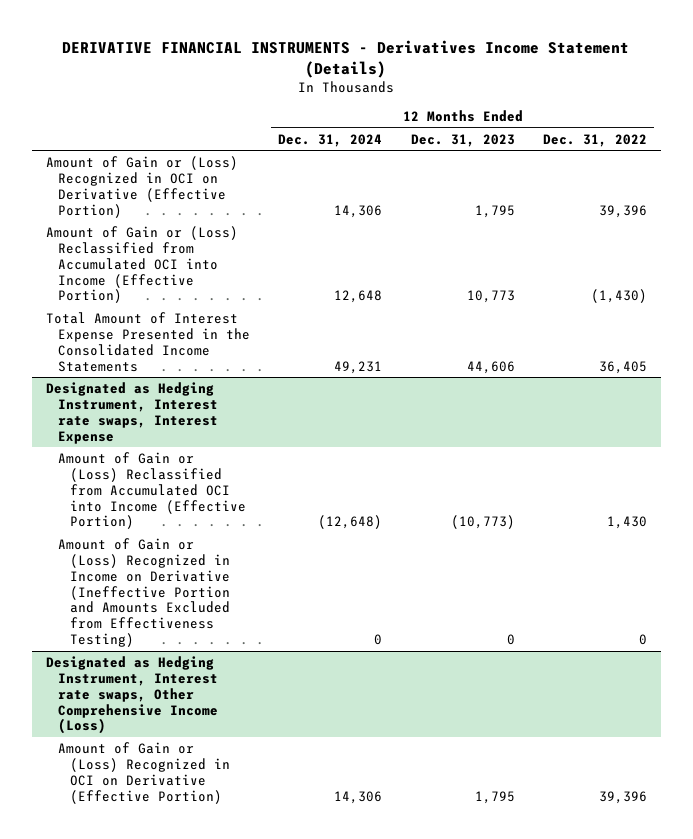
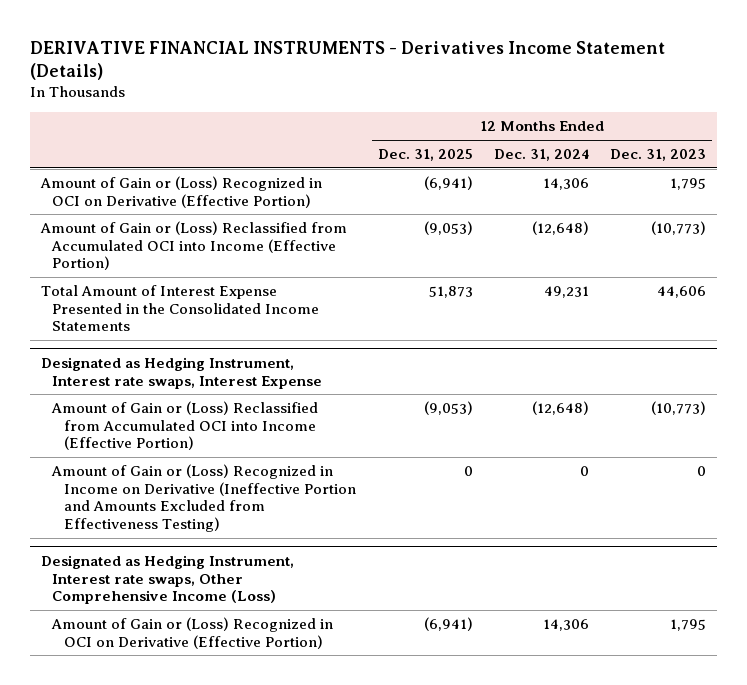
- | 12 Months Ended Dec. 31, 2024 | 12 Months Ended Dec. 31, 2023 | 12 Months Ended Dec. 31, 2022
+ | 12 Months Ended Dec. 31, 2025 | 12 Months Ended Dec. 31, 2024 | 12 Months Ended Dec. 31, 2023
- Amount of Gain or (Loss) Reclassified from Accumulated OCI into Income (Effective Portion) | 12,648 | 10,773 | (1,430)
+ Amount of Gain or (Loss) Reclassified from Accumulated OCI into Income (Effective Portion) | (9,053) | (12,648) | (10,773)

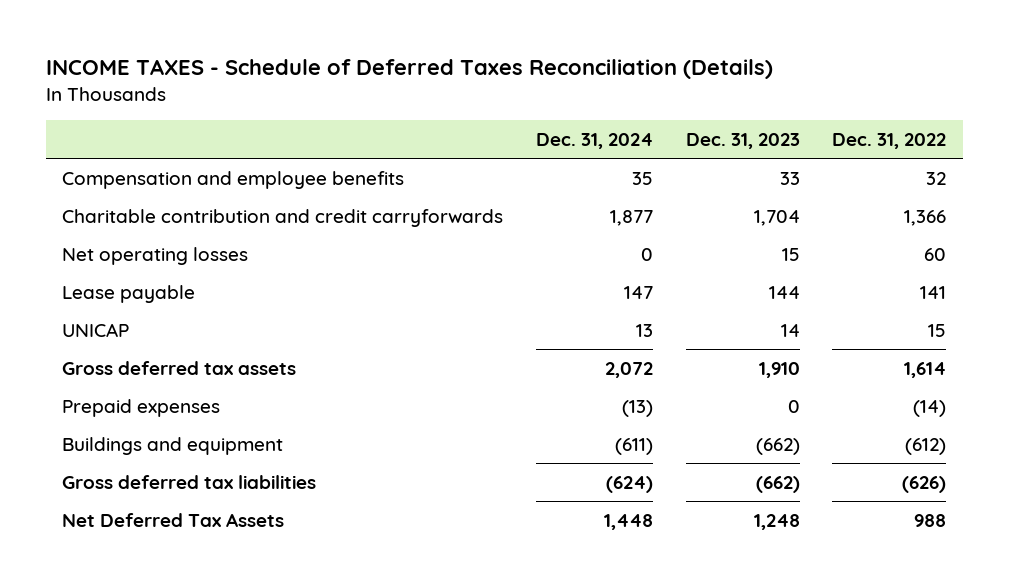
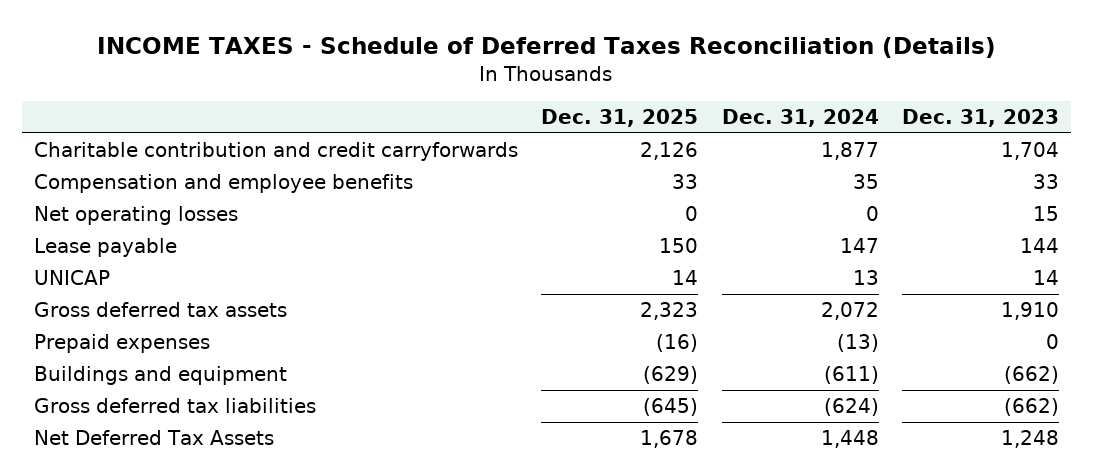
- | Dec. 31, 2024 | Dec. 31, 2023 | Dec. 31, 2022
+ | Dec. 31, 2025 | Dec. 31, 2024 | Dec. 31, 2023
moved down: Compensation and employee benefits | 33 | 35 | 33

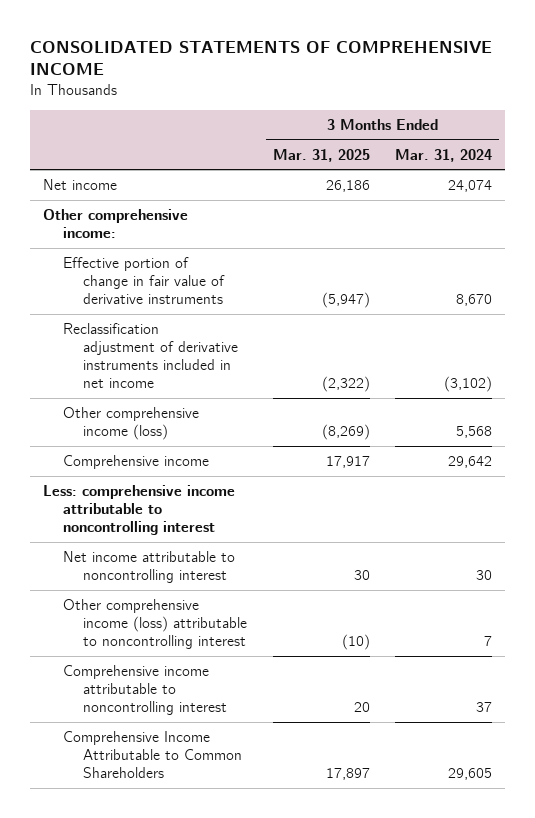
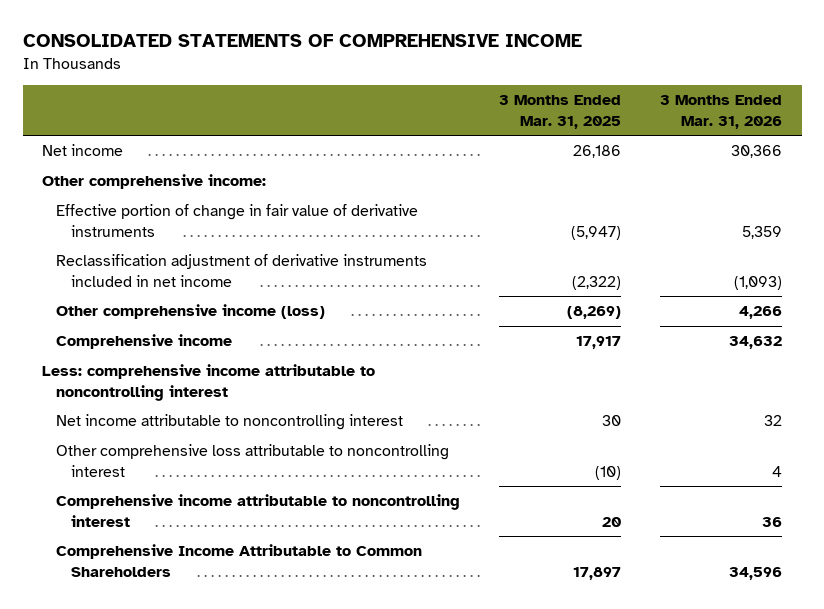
- | 3 Months Ended Mar. 31, 2025 | 3 Months Ended Mar. 31, 2024
+ | 3 Months Ended Mar. 31, 2025 | 3 Months Ended Mar. 31, 2026
- Other comprehensive income (loss) attributable to noncontrolling interest | (10) | 7
+ Other comprehensive loss attributable to noncontrolling interest | (10) | 4

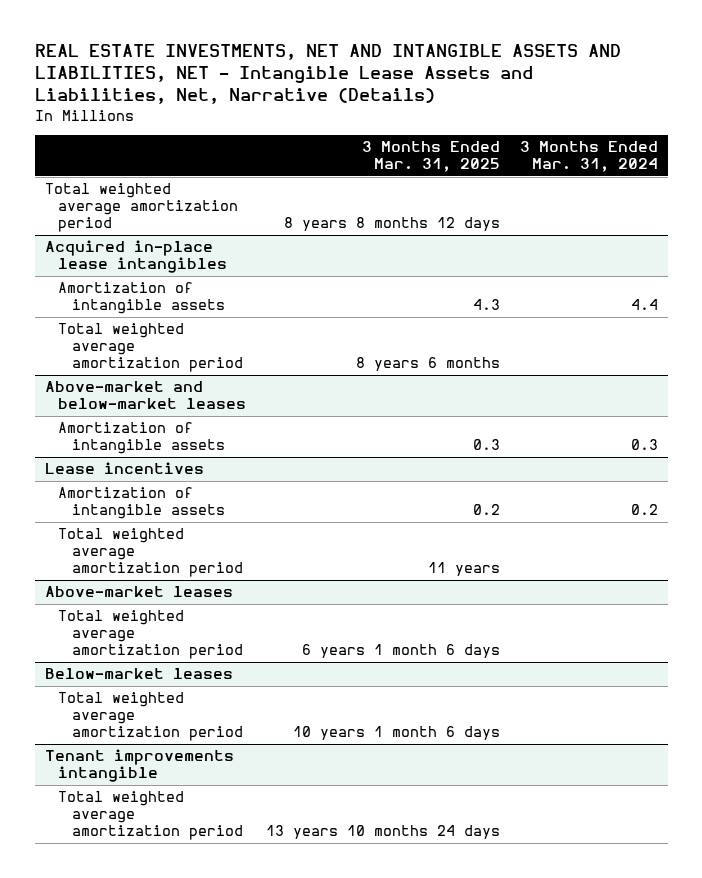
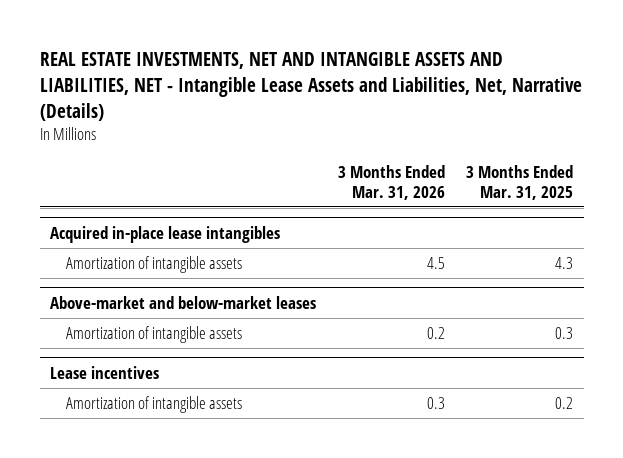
- | 3 Months Ended Mar. 31, 2025 | 3 Months Ended Mar. 31, 2024
+ | 3 Months Ended Mar. 31, 2026 | 3 Months Ended Mar. 31, 2025
- Total weighted average amortization period | 8 years 8 months 12 days |
@ Acquired in-place lease intangibles
- Total weighted average amortization period | 8 years 6 months |
@ Lease incentives
- Total weighted average amortization period | 11 years |
- Above-market leases
- Total weighted average amortization period | 6 years 1 month 6 days |
- Below-market leases
- Total weighted average amortization period | 10 years 1 month 6 days |
- Tenant improvements intangible
- Total weighted average amortization period | 13 years 10 months 24 days |

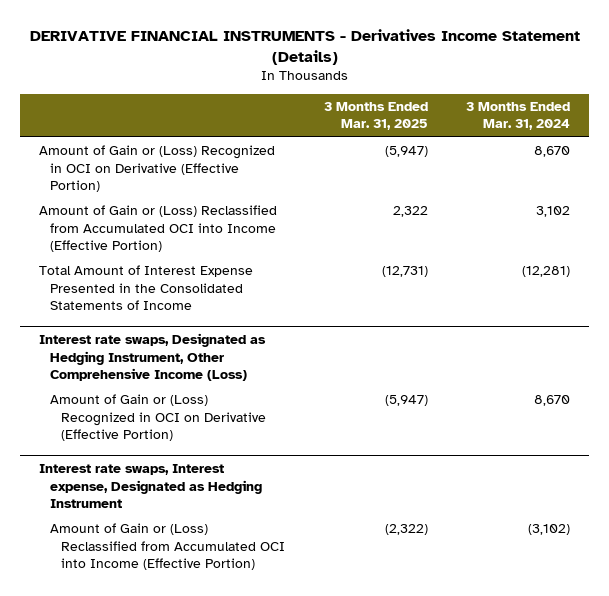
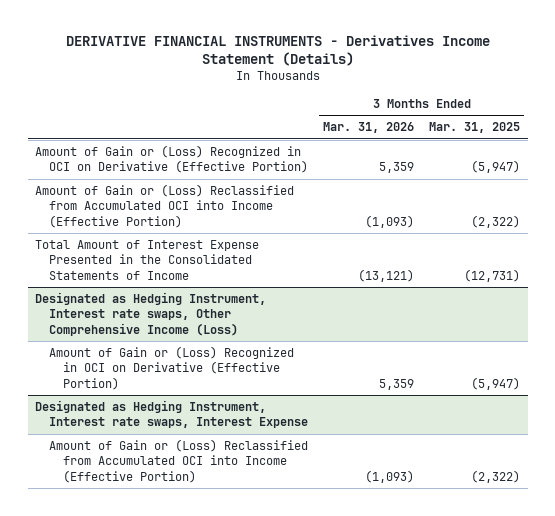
- | 3 Months Ended Mar. 31, 2025 | 3 Months Ended Mar. 31, 2024
+ | 3 Months Ended Mar. 31, 2026 | 3 Months Ended Mar. 31, 2025
- Amount of Gain or (Loss) Reclassified from Accumulated OCI into Income (Effective Portion) | 2,322 | 3,102
+ Amount of Gain or (Loss) Reclassified from Accumulated OCI into Income (Effective Portion) | (1,093) | (2,322)
- Interest rate swaps, Designated as Hedging Instrument, Other Comprehensive Income (Loss)
+ Designated as Hedging Instrument, Interest rate swaps, Other Comprehensive Income (Loss)
- Interest rate swaps, Interest expense, Designated as Hedging Instrument
+ Designated as Hedging Instrument, Interest rate swaps, Interest Expense

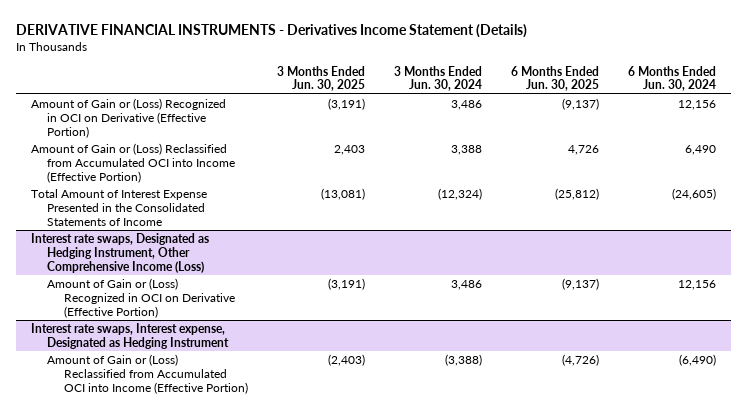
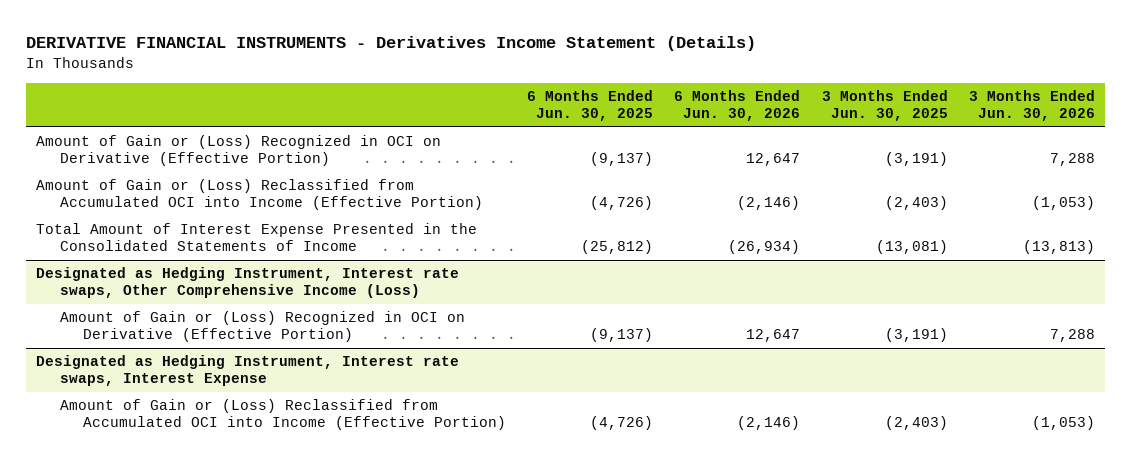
- | 3 Months Ended Jun. 30, 2025 | 3 Months Ended Jun. 30, 2024 | 6 Months Ended Jun. 30, 2025 | 6 Months Ended Jun. 30, 2024
+ | 6 Months Ended Jun. 30, 2025 | 6 Months Ended Jun. 30, 2026 | 3 Months Ended Jun. 30, 2025 | 3 Months Ended Jun. 30, 2026
- Amount of Gain or (Loss) Reclassified from Accumulated OCI into Income (Effective Portion) | 2,403 | 3,388 | 4,726 | 6,490
+ Amount of Gain or (Loss) Reclassified from Accumulated OCI into Income (Effective Portion) | (4,726) | (2,146) | (2,403) | (1,053)
- Interest rate swaps, Designated as Hedging Instrument, Other Comprehensive Income (Loss)
+ Designated as Hedging Instrument, Interest rate swaps, Other Comprehensive Income (Loss)
- Interest rate swaps, Interest expense, Designated as Hedging Instrument
+ Designated as Hedging Instrument, Interest rate swaps, Interest Expense

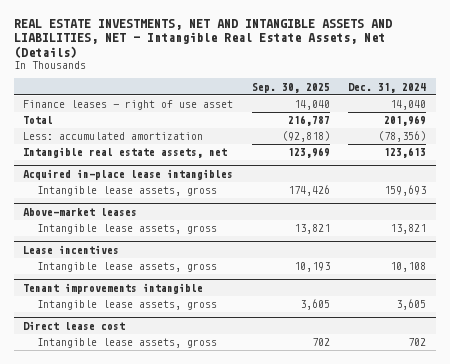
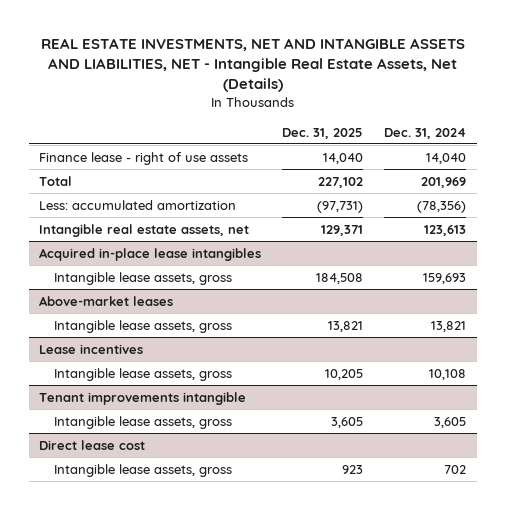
- | Sep. 30, 2025 | Dec. 31, 2024
+ | Dec. 31, 2025 | Dec. 31, 2024
- Finance leases - right of use asset | 14,040 | 14,040
+ Finance lease - right of use assets | 14,040 | 14,040

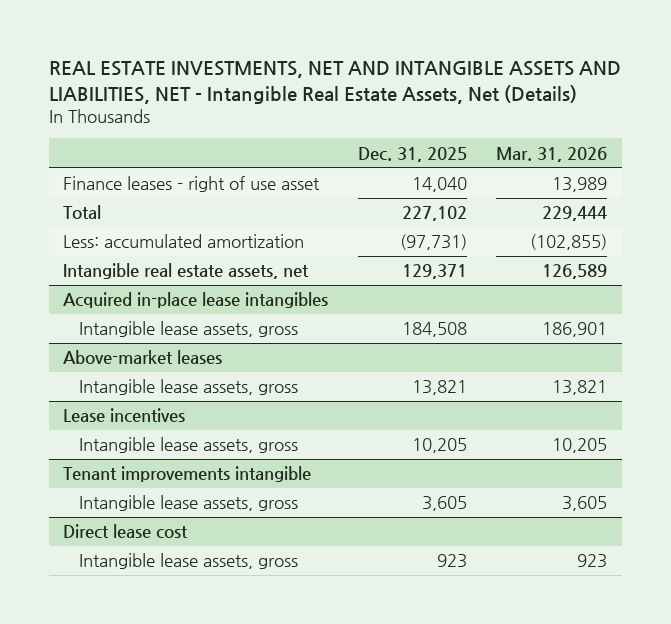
- | Dec. 31, 2025 | Dec. 31, 2024
+ | Dec. 31, 2025 | Mar. 31, 2026
- Finance lease - right of use assets | 14,040 | 14,040
+ Finance leases - right of use asset | 14,040 | 13,989

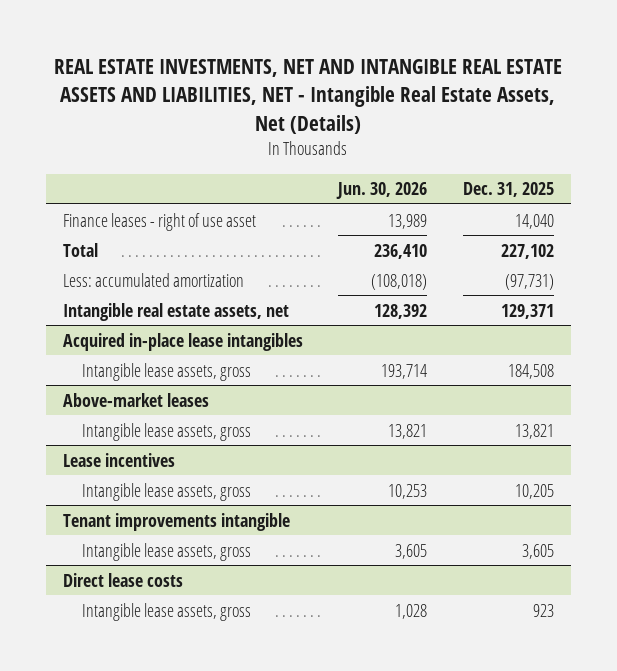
- REAL ESTATE INVESTMENTS, NET AND INTANGIBLE ASSETS AND LIABILITIES, NET - Intangible Real Estate Assets, Net (Details)
+ REAL ESTATE INVESTMENTS, NET AND INTANGIBLE REAL ESTATE ASSETS AND LIABILITIES, NET - Intangible Real Estate Assets, Net (Details)
- | Dec. 31, 2025 | Mar. 31, 2026
+ | Jun. 30, 2026 | Dec. 31, 2025
- Direct lease cost
+ Direct lease costs

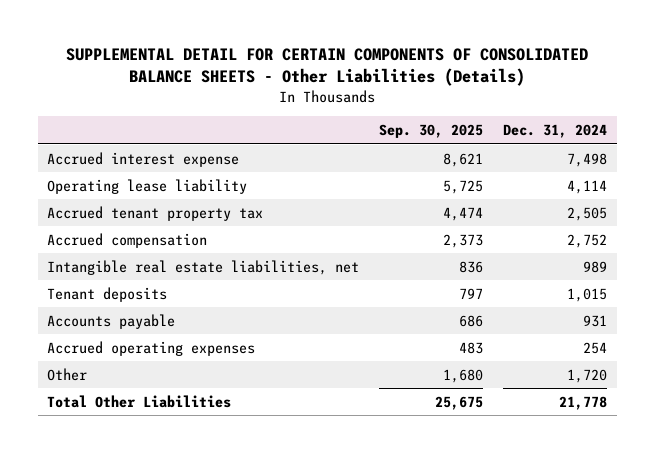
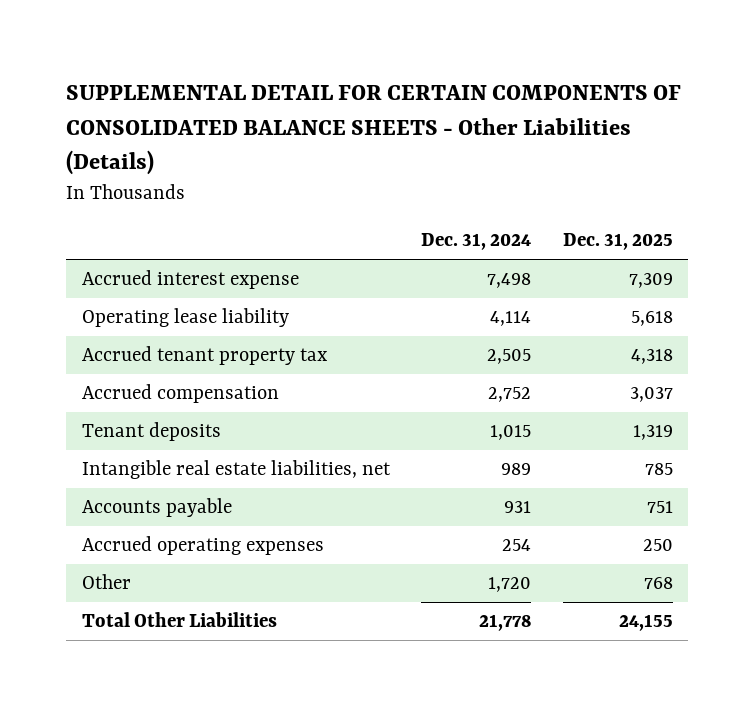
- | Sep. 30, 2025 | Dec. 31, 2024
+ | Dec. 31, 2024 | Dec. 31, 2025
moved down: Intangible real estate liabilities, net | 989 | 785

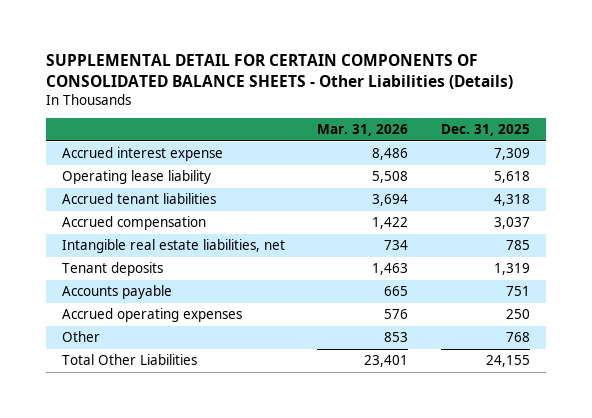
- | Dec. 31, 2024 | Dec. 31, 2025
+ | Mar. 31, 2026 | Dec. 31, 2025
- Accrued tenant property tax | 2,505 | 4,318
+ Accrued tenant liabilities | 3,694 | 4,318
moved down: Tenant deposits | 1,463 | 1,319

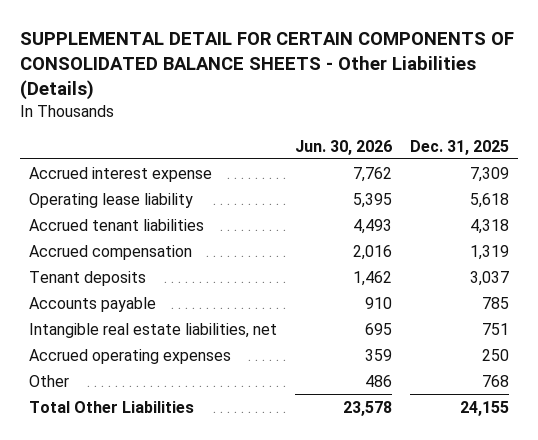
- | Mar. 31, 2026 | Dec. 31, 2025
+ | Jun. 30, 2026 | Dec. 31, 2025
- Accrued compensation | 1,422 | 3,037
- Intangible real estate liabilities, net | 734 | 785
- Tenant deposits | 1,463 | 1,319
- Accounts payable | 665 | 751
+ Accrued compensation | 2,016 | 1,319
+ Tenant deposits | 1,462 | 3,037
+ Accounts payable | 910 | 785
+ Intangible real estate liabilities, net | 695 | 751

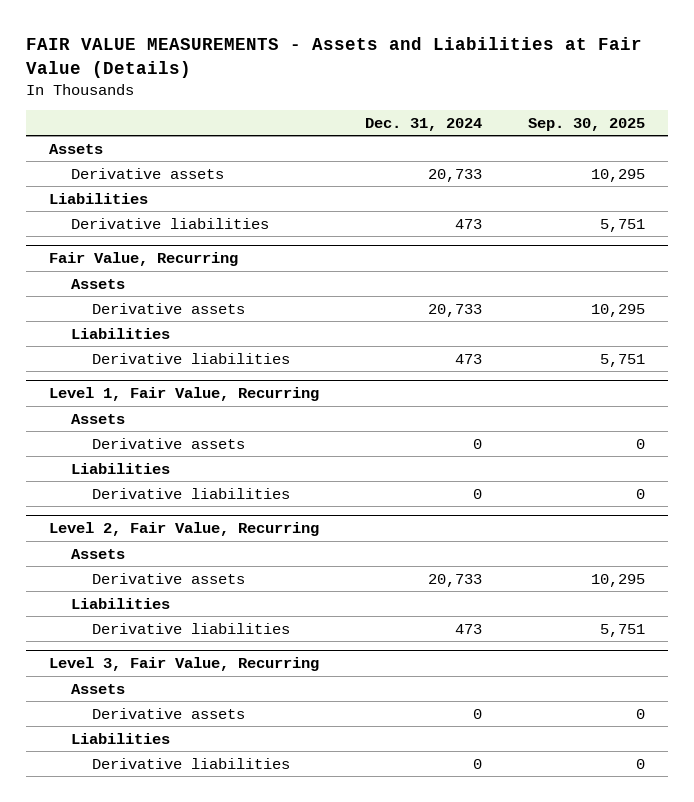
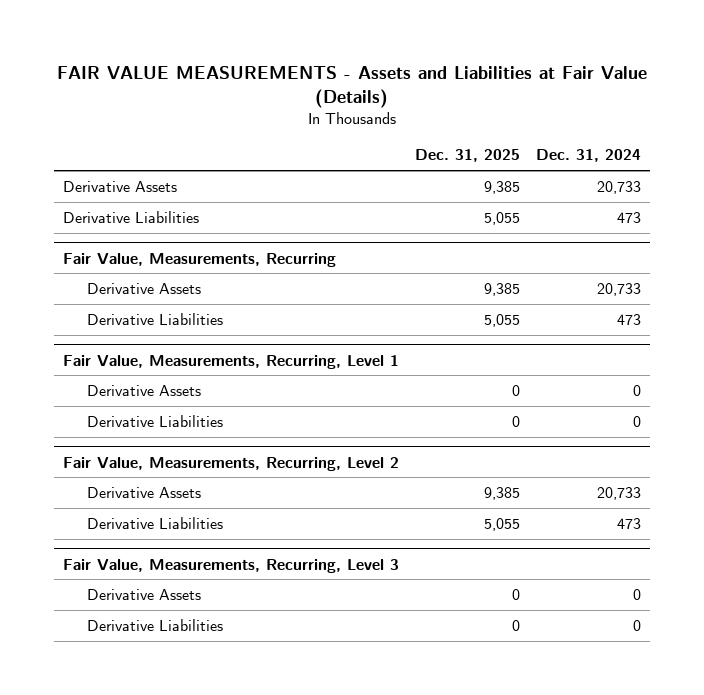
- | Dec. 31, 2024 | Sep. 30, 2025
+ | Dec. 31, 2025 | Dec. 31, 2024
- Assets
- Derivative assets | 20,733 | 10,295
- Liabilities
- Derivative liabilities | 473 | 5,751
- Fair Value, Recurring
- Assets
- Derivative assets | 20,733 | 10,295
- Liabilities
- Derivative liabilities | 473 | 5,751
- Level 1, Fair Value, Recurring
- Assets
- Derivative assets | 0 | 0
- Liabilities
- Derivative liabilities | 0 | 0
- Level 2, Fair Value, Recurring
- Assets
- Derivative assets | 20,733 | 10,295
- Liabilities
- Derivative liabilities | 473 | 5,751
- Level 3, Fair Value, Recurring
- Assets
- Derivative assets | 0 | 0
- Liabilities
- Derivative liabilities | 0 | 0
+ Derivative Assets | 9,385 | 20,733
+ Derivative Liabilities | 5,055 | 473
+ Fair Value, Measurements, Recurring
+ Derivative Assets | 9,385 | 20,733
+ Derivative Liabilities | 5,055 | 473
+ Fair Value, Measurements, Recurring, Level 1
+ Derivative Assets | 0 | 0
+ Derivative Liabilities | 0 | 0
+ Fair Value, Measurements, Recurring, Level 2
+ Derivative Assets | 9,385 | 20,733
+ Derivative Liabilities | 5,055 | 473
+ Fair Value, Measurements, Recurring, Level 3
+ Derivative Assets | 0 | 0
+ Derivative Liabilities | 0 | 0

